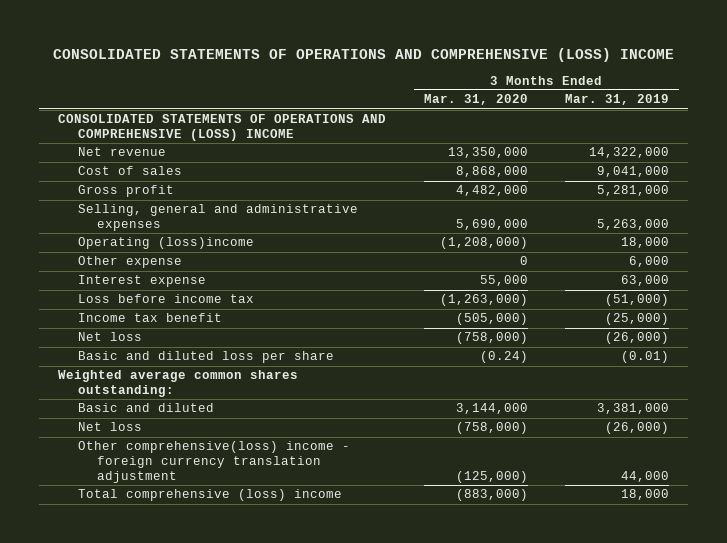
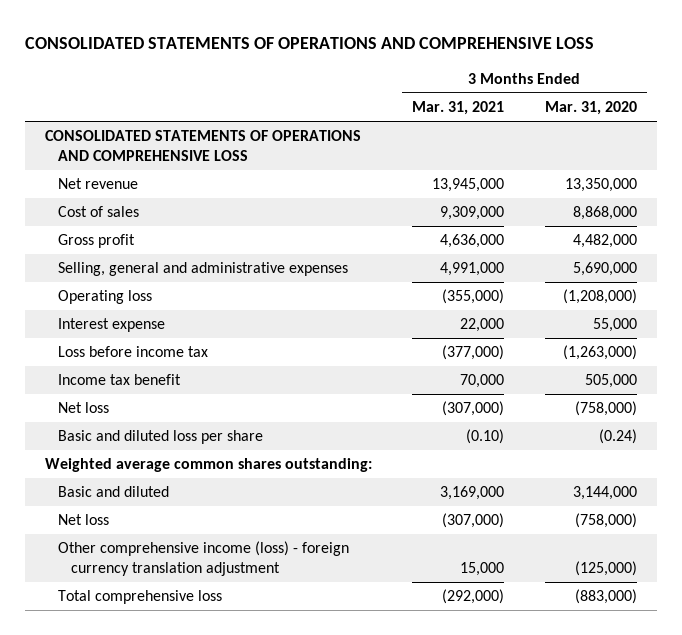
- CONSOLIDATED STATEMENTS OF OPERATIONS AND COMPREHENSIVE (LOSS) INCOME
+ CONSOLIDATED STATEMENTS OF OPERATIONS AND COMPREHENSIVE LOSS
- | 3 Months Ended Mar. 31, 2020 | 3 Months Ended Mar. 31, 2019
+ | 3 Months Ended Mar. 31, 2021 | 3 Months Ended Mar. 31, 2020
- CONSOLIDATED STATEMENTS OF OPERATIONS AND COMPREHENSIVE (LOSS) INCOME
+ CONSOLIDATED STATEMENTS OF OPERATIONS AND COMPREHENSIVE LOSS
- Operating (loss)income | (1,208,000) | 18,000
- Other expense | 0 | 6,000
+ Operating loss | (355,000) | (1,208,000)
- Income tax benefit | (505,000) | (25,000)
+ Income tax benefit | 70,000 | 505,000
- Other comprehensive(loss) income - foreign currency translation adjustment | (125,000) | 44,000
- Total comprehensive (loss) income | (883,000) | 18,000
+ Other comprehensive income (loss) - foreign currency translation adjustment | 15,000 | (125,000)
+ Total comprehensive loss | (292,000) | (883,000)

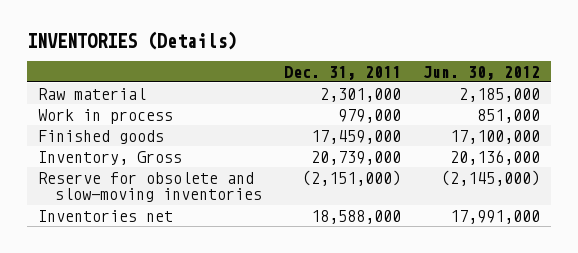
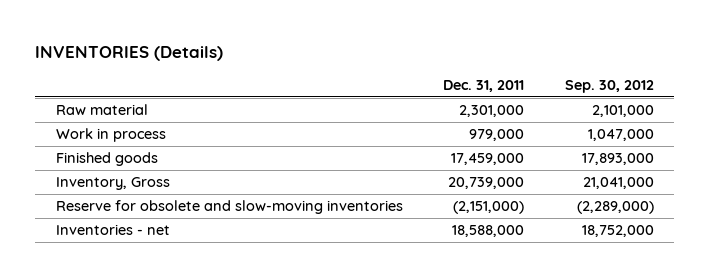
- | Dec. 31, 2011 | Jun. 30, 2012
+ | Dec. 31, 2011 | Sep. 30, 2012
- Inventories net | 18,588,000 | 17,991,000
+ Inventories - net | 18,588,000 | 18,752,000

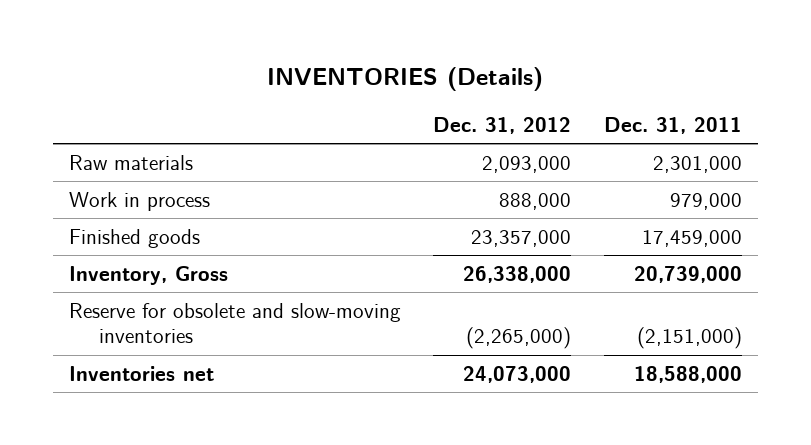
- | Dec. 31, 2011 | Sep. 30, 2012
+ | Dec. 31, 2012 | Dec. 31, 2011
- Raw material | 2,301,000 | 2,101,000
+ Raw materials | 2,093,000 | 2,301,000
- Inventories - net | 18,588,000 | 18,752,000
+ Inventories net | 24,073,000 | 18,588,000

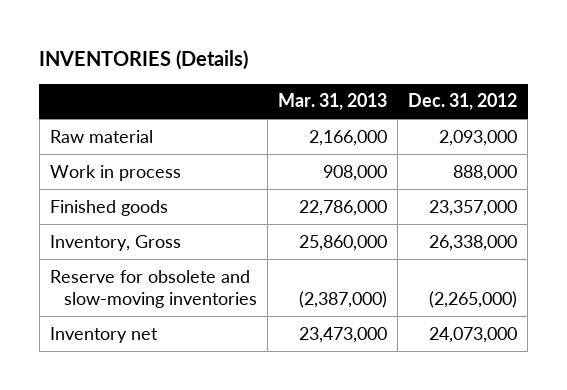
- | Dec. 31, 2012 | Dec. 31, 2011
+ | Mar. 31, 2013 | Dec. 31, 2012
- Raw materials | 2,093,000 | 2,301,000
+ Raw material | 2,166,000 | 2,093,000
- Inventories net | 24,073,000 | 18,588,000
+ Inventory net | 23,473,000 | 24,073,000

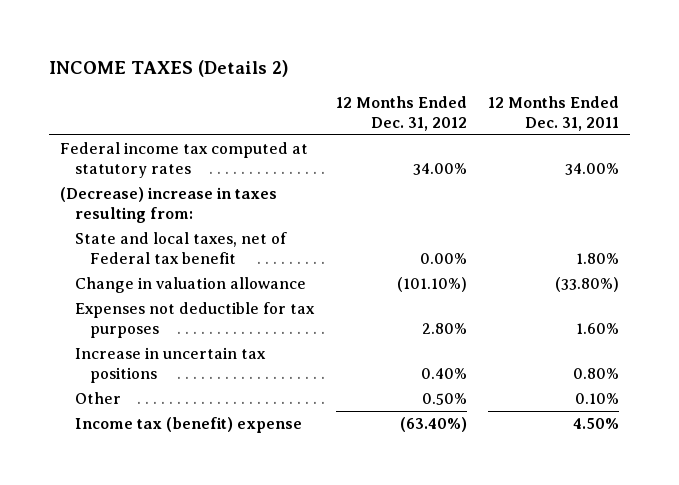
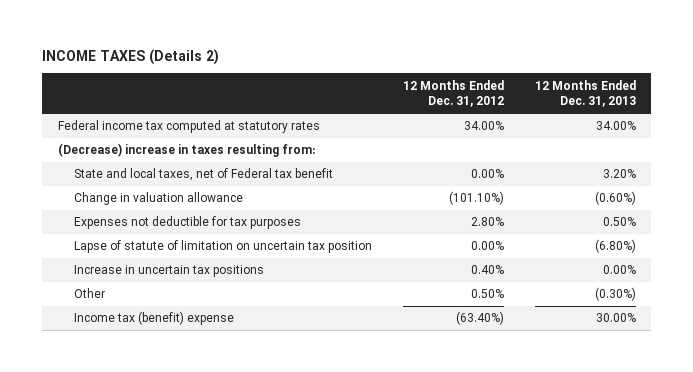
- | 12 Months Ended Dec. 31, 2012 | 12 Months Ended Dec. 31, 2011
+ | 12 Months Ended Dec. 31, 2012 | 12 Months Ended Dec. 31, 2013
+ Lapse of statute of limitation on uncertain tax position | 0.00% | (6.80%)

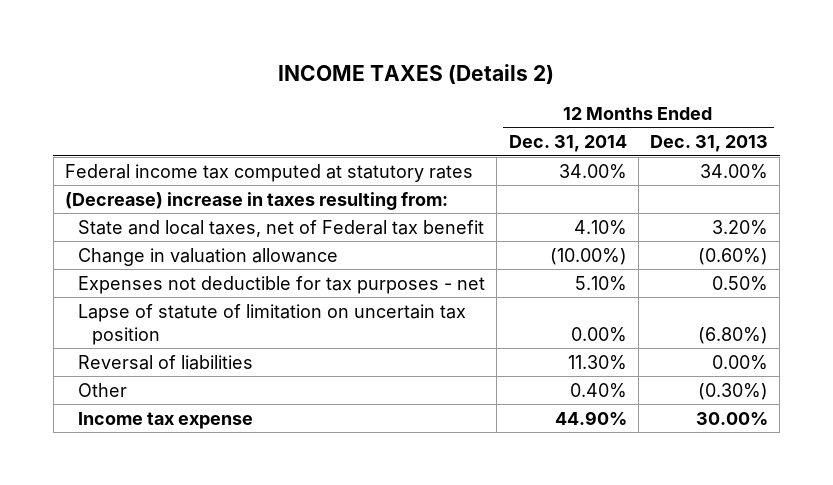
- | 12 Months Ended Dec. 31, 2012 | 12 Months Ended Dec. 31, 2013
+ | 12 Months Ended Dec. 31, 2014 | 12 Months Ended Dec. 31, 2013
- Expenses not deductible for tax purposes | 2.80% | 0.50%
+ Expenses not deductible for tax purposes - net | 5.10% | 0.50%
- Increase in uncertain tax positions | 0.40% | 0.00%
+ Reversal of liabilities | 11.30% | 0.00%
- Income tax (benefit) expense | (63.40%) | 30.00%
+ Income tax expense | 44.90% | 30.00%

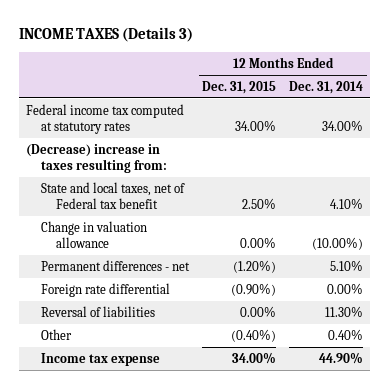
- INCOME TAXES (Details 2)
+ INCOME TAXES (Details 3)
- | 12 Months Ended Dec. 31, 2014 | 12 Months Ended Dec. 31, 2013
+ | 12 Months Ended Dec. 31, 2015 | 12 Months Ended Dec. 31, 2014
- Expenses not deductible for tax purposes - net | 5.10% | 0.50%
- Lapse of statute of limitation on uncertain tax position | 0.00% | (6.80%)
+ Permanent differences - net | (1.20%) | 5.10%
+ Foreign rate differential | (0.90%) | 0.00%

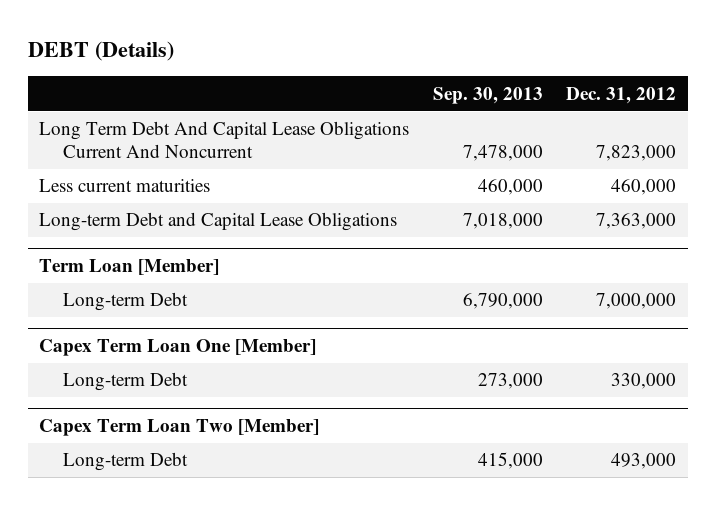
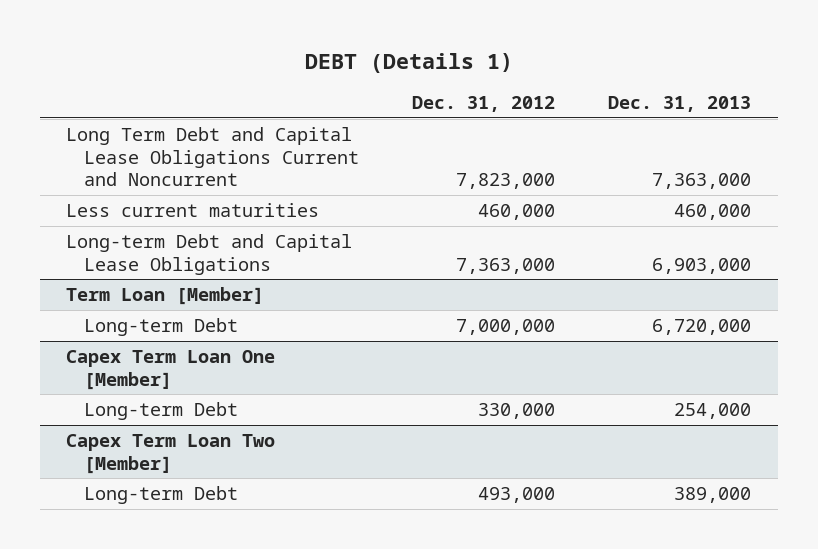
- DEBT (Details)
+ DEBT (Details 1)
- | Sep. 30, 2013 | Dec. 31, 2012
+ | Dec. 31, 2012 | Dec. 31, 2013
- Long Term Debt And Capital Lease Obligations Current And Noncurrent | 7,478,000 | 7,823,000
+ Long Term Debt and Capital Lease Obligations Current and Noncurrent | 7,823,000 | 7,363,000

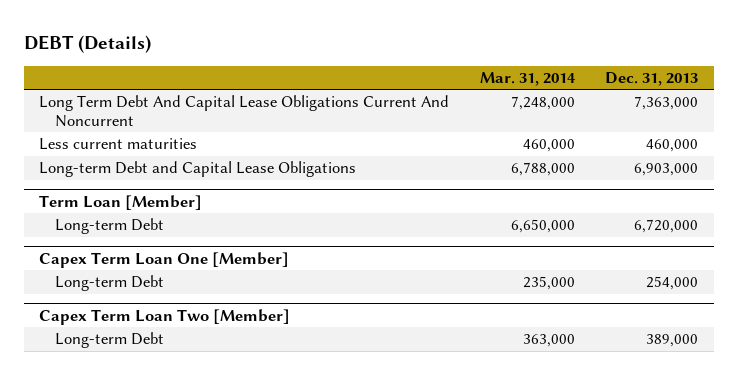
- DEBT (Details 1)
+ DEBT (Details)
- | Dec. 31, 2012 | Dec. 31, 2013
+ | Mar. 31, 2014 | Dec. 31, 2013
- Long Term Debt and Capital Lease Obligations Current and Noncurrent | 7,823,000 | 7,363,000
+ Long Term Debt And Capital Lease Obligations Current And Noncurrent | 7,248,000 | 7,363,000

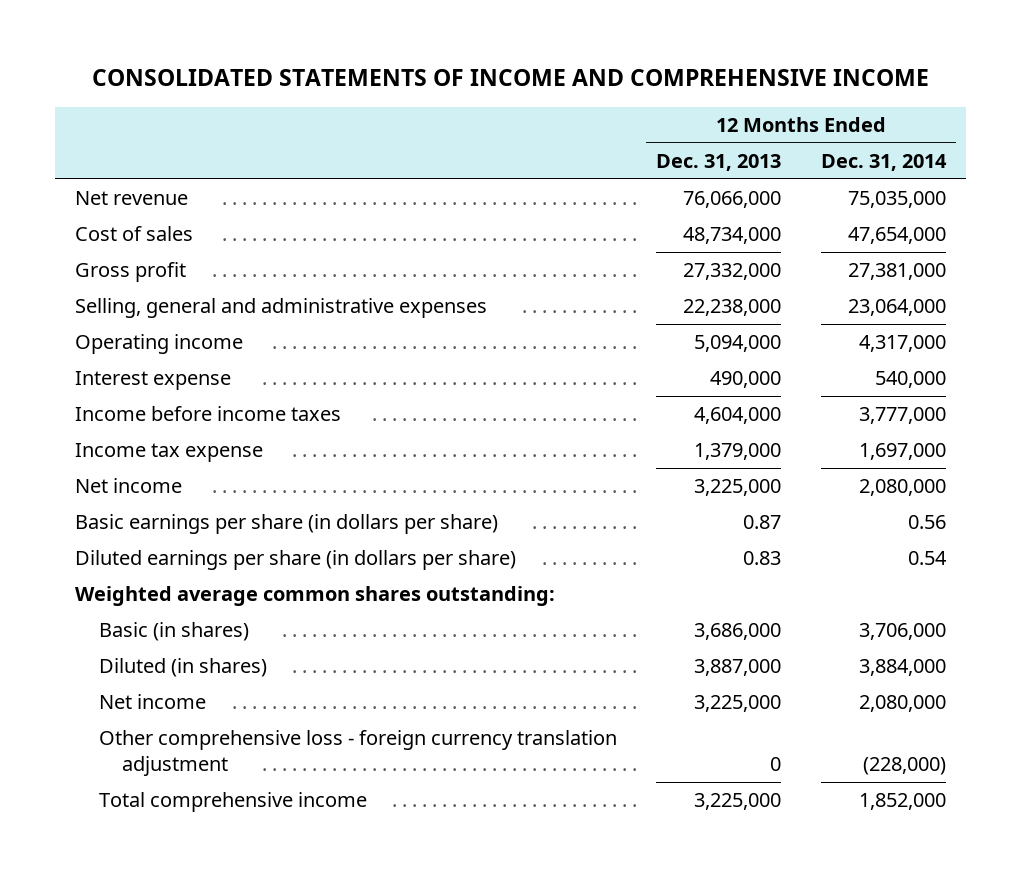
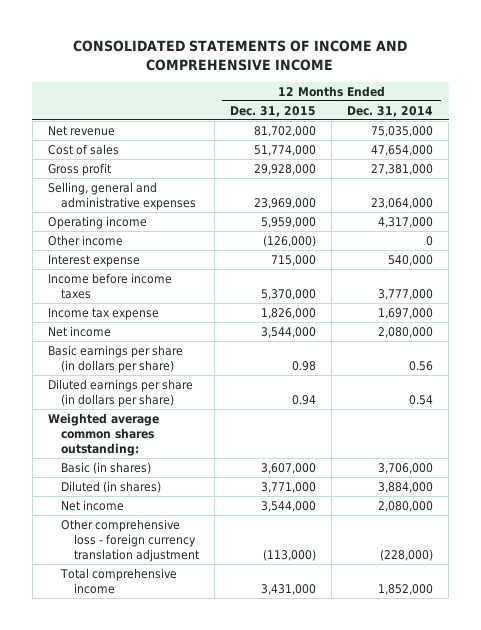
- | 12 Months Ended Dec. 31, 2013 | 12 Months Ended Dec. 31, 2014
+ | 12 Months Ended Dec. 31, 2015 | 12 Months Ended Dec. 31, 2014
+ Other income | (126,000) | 0

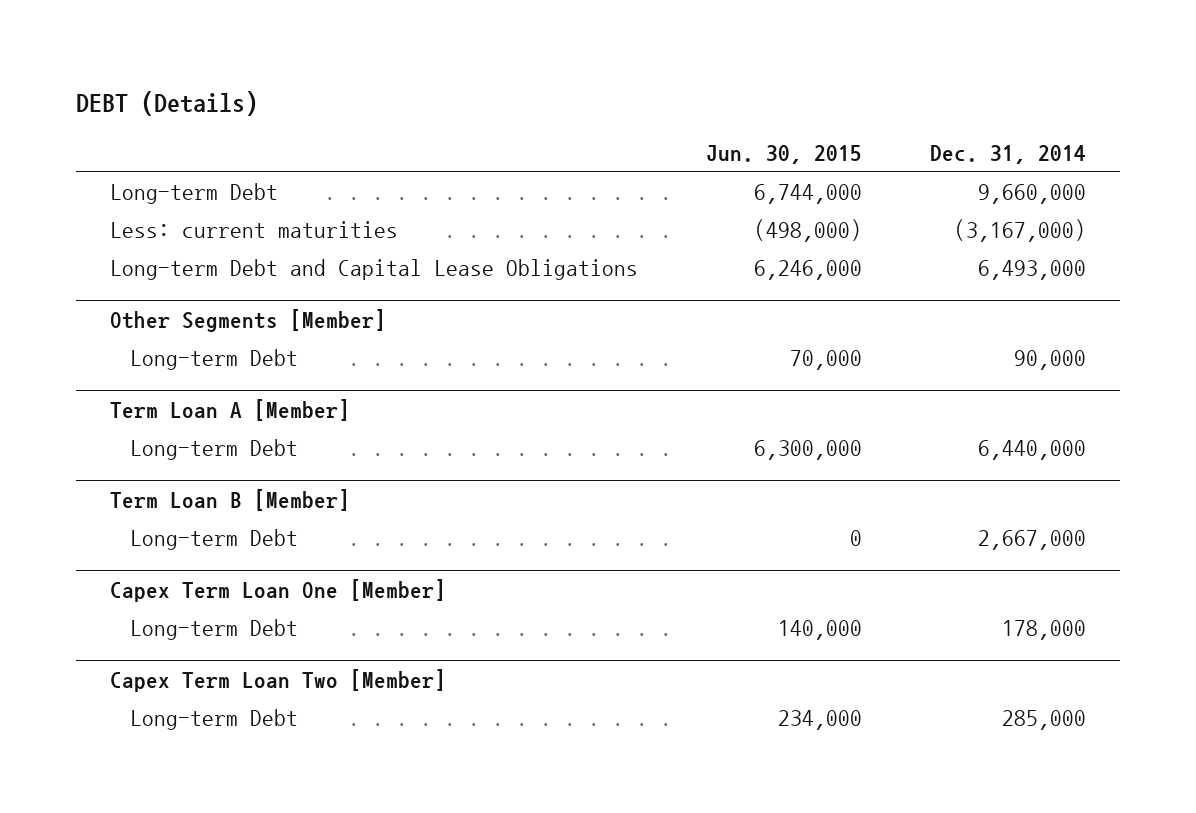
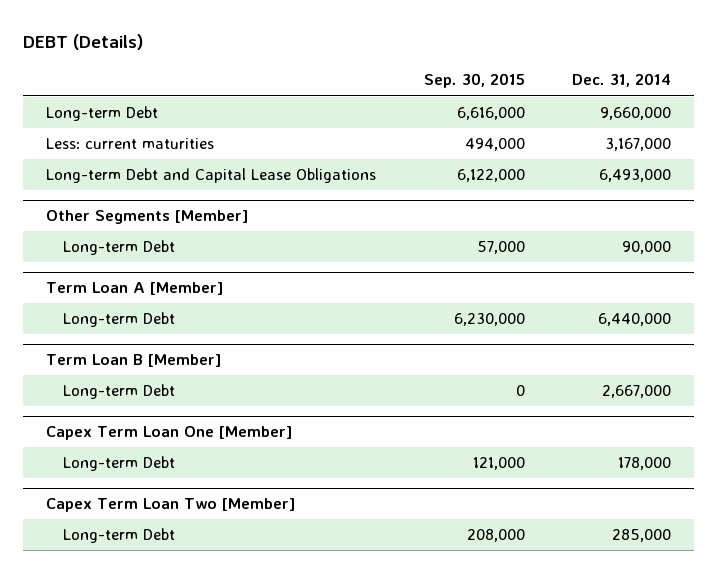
- | Jun. 30, 2015 | Dec. 31, 2014
+ | Sep. 30, 2015 | Dec. 31, 2014
- Less: current maturities | (498,000) | (3,167,000)
+ Less: current maturities | 494,000 | 3,167,000

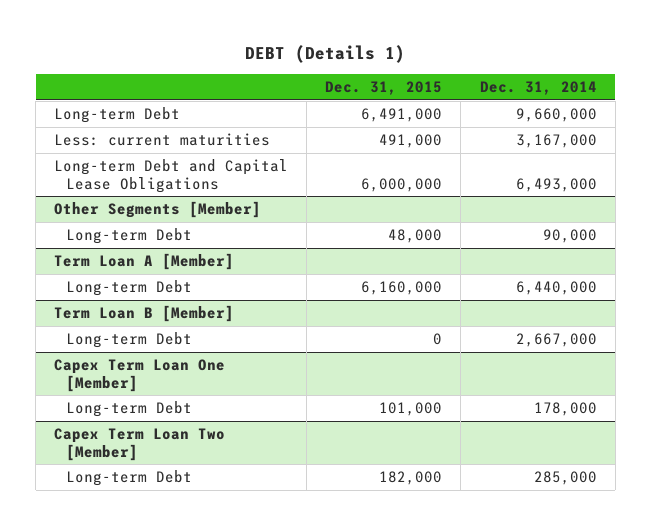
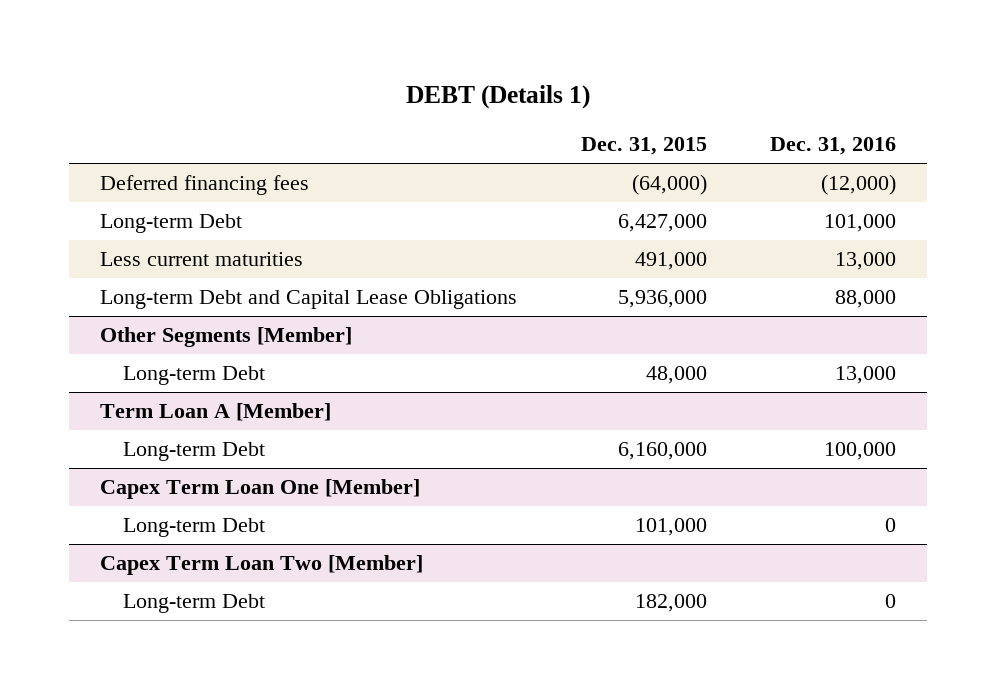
- | Dec. 31, 2015 | Dec. 31, 2014
+ | Dec. 31, 2015 | Dec. 31, 2016
- Long-term Debt | 6,491,000 | 9,660,000
- Less: current maturities | 491,000 | 3,167,000
- Long-term Debt and Capital Lease Obligations | 6,000,000 | 6,493,000
+ Deferred financing fees | (64,000) | (12,000)
+ Long-term Debt | 6,427,000 | 101,000
+ Less current maturities | 491,000 | 13,000
+ Long-term Debt and Capital Lease Obligations | 5,936,000 | 88,000
- Term Loan B [Member]
- Long-term Debt | 0 | 2,667,000

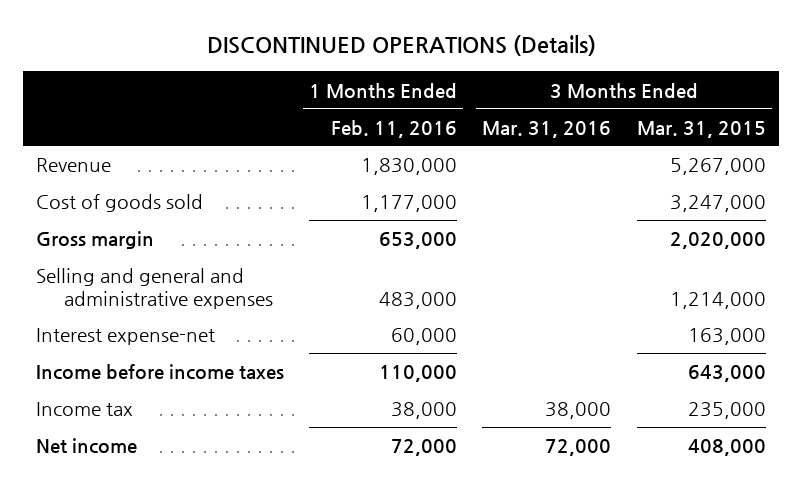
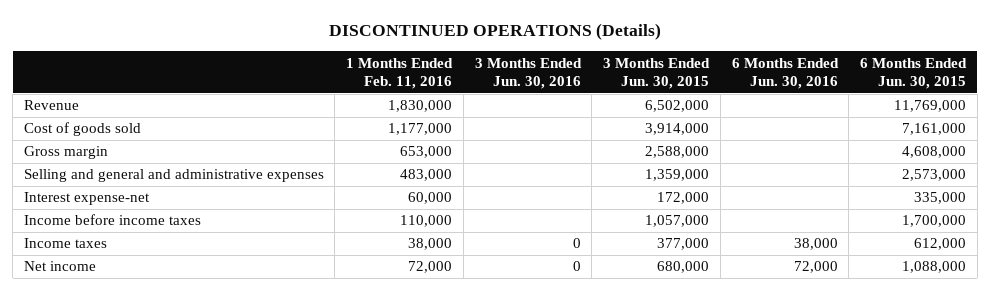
- | 1 Months Ended Feb. 11, 2016 | 3 Months Ended Mar. 31, 2016 | 3 Months Ended Mar. 31, 2015
+ | 1 Months Ended Feb. 11, 2016 | 3 Months Ended Jun. 30, 2016 | 3 Months Ended Jun. 30, 2015 | 6 Months Ended Jun. 30, 2016 | 6 Months Ended Jun. 30, 2015
- Income tax | 38,000 | 38,000 | 235,000
+ Income taxes | 38,000 | 0 | 377,000 | 38,000 | 612,000

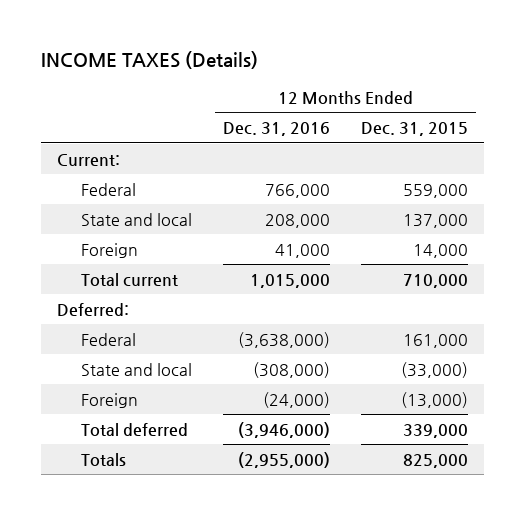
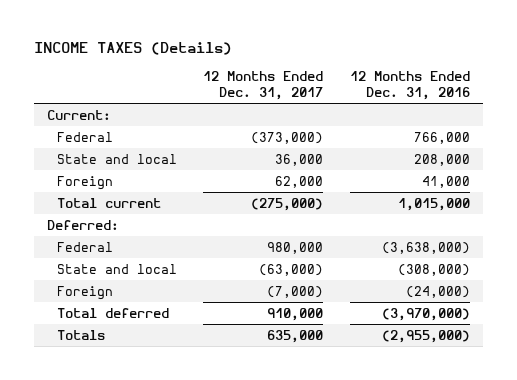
- | 12 Months Ended Dec. 31, 2016 | 12 Months Ended Dec. 31, 2015
+ | 12 Months Ended Dec. 31, 2017 | 12 Months Ended Dec. 31, 2016
- Total deferred | (3,946,000) | 339,000
+ Total deferred | 910,000 | (3,970,000)

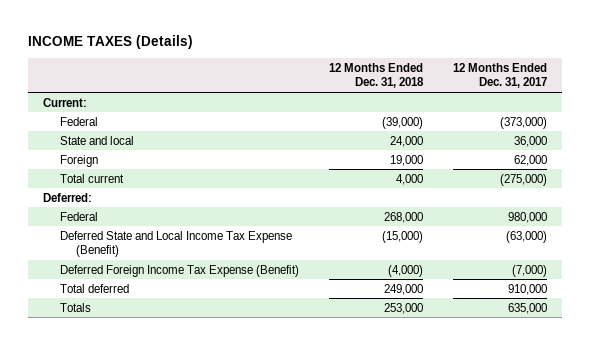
- | 12 Months Ended Dec. 31, 2017 | 12 Months Ended Dec. 31, 2016
+ | 12 Months Ended Dec. 31, 2018 | 12 Months Ended Dec. 31, 2017
- State and local | (63,000) | (308,000)
- Foreign | (7,000) | (24,000)
+ Deferred State and Local Income Tax Expense (Benefit) | (15,000) | (63,000)
+ Deferred Foreign Income Tax Expense (Benefit) | (4,000) | (7,000)

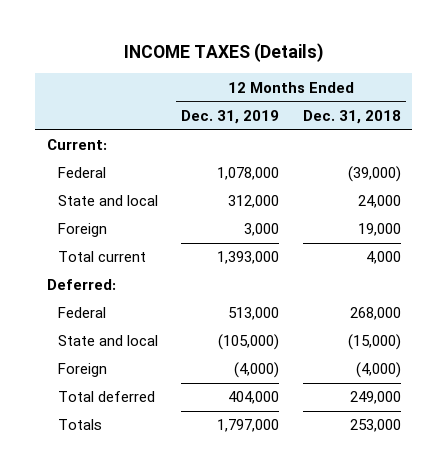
- | 12 Months Ended Dec. 31, 2018 | 12 Months Ended Dec. 31, 2017
+ | 12 Months Ended Dec. 31, 2019 | 12 Months Ended Dec. 31, 2018
- Deferred State and Local Income Tax Expense (Benefit) | (15,000) | (63,000)
- Deferred Foreign Income Tax Expense (Benefit) | (4,000) | (7,000)
+ State and local | (105,000) | (15,000)
+ Foreign | (4,000) | (4,000)

